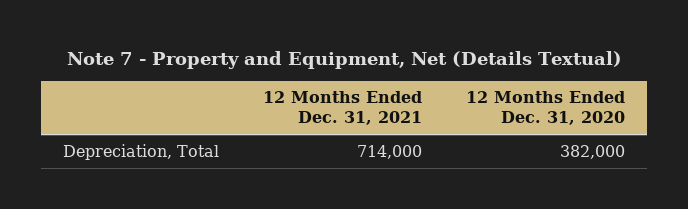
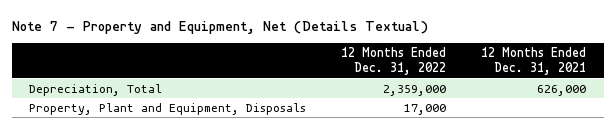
- | 12 Months Ended Dec. 31, 2021 | 12 Months Ended Dec. 31, 2020
+ | 12 Months Ended Dec. 31, 2022 | 12 Months Ended Dec. 31, 2021
- Depreciation, Total | 714,000 | 382,000
+ Depreciation, Total | 2,359,000 | 626,000
+ Property, Plant and Equipment, Disposals | 17,000 |

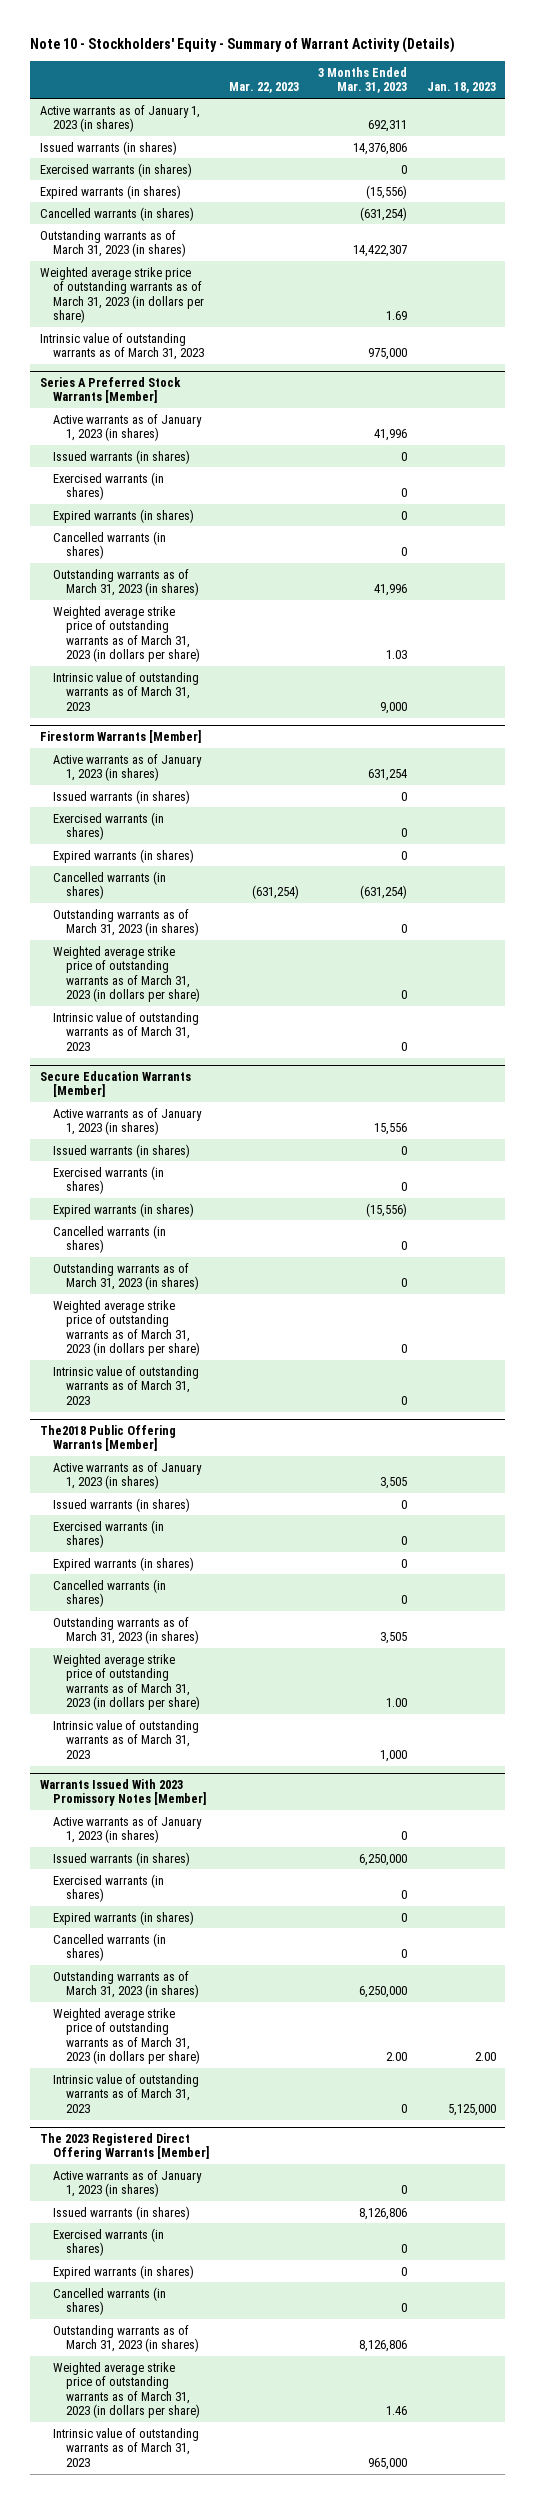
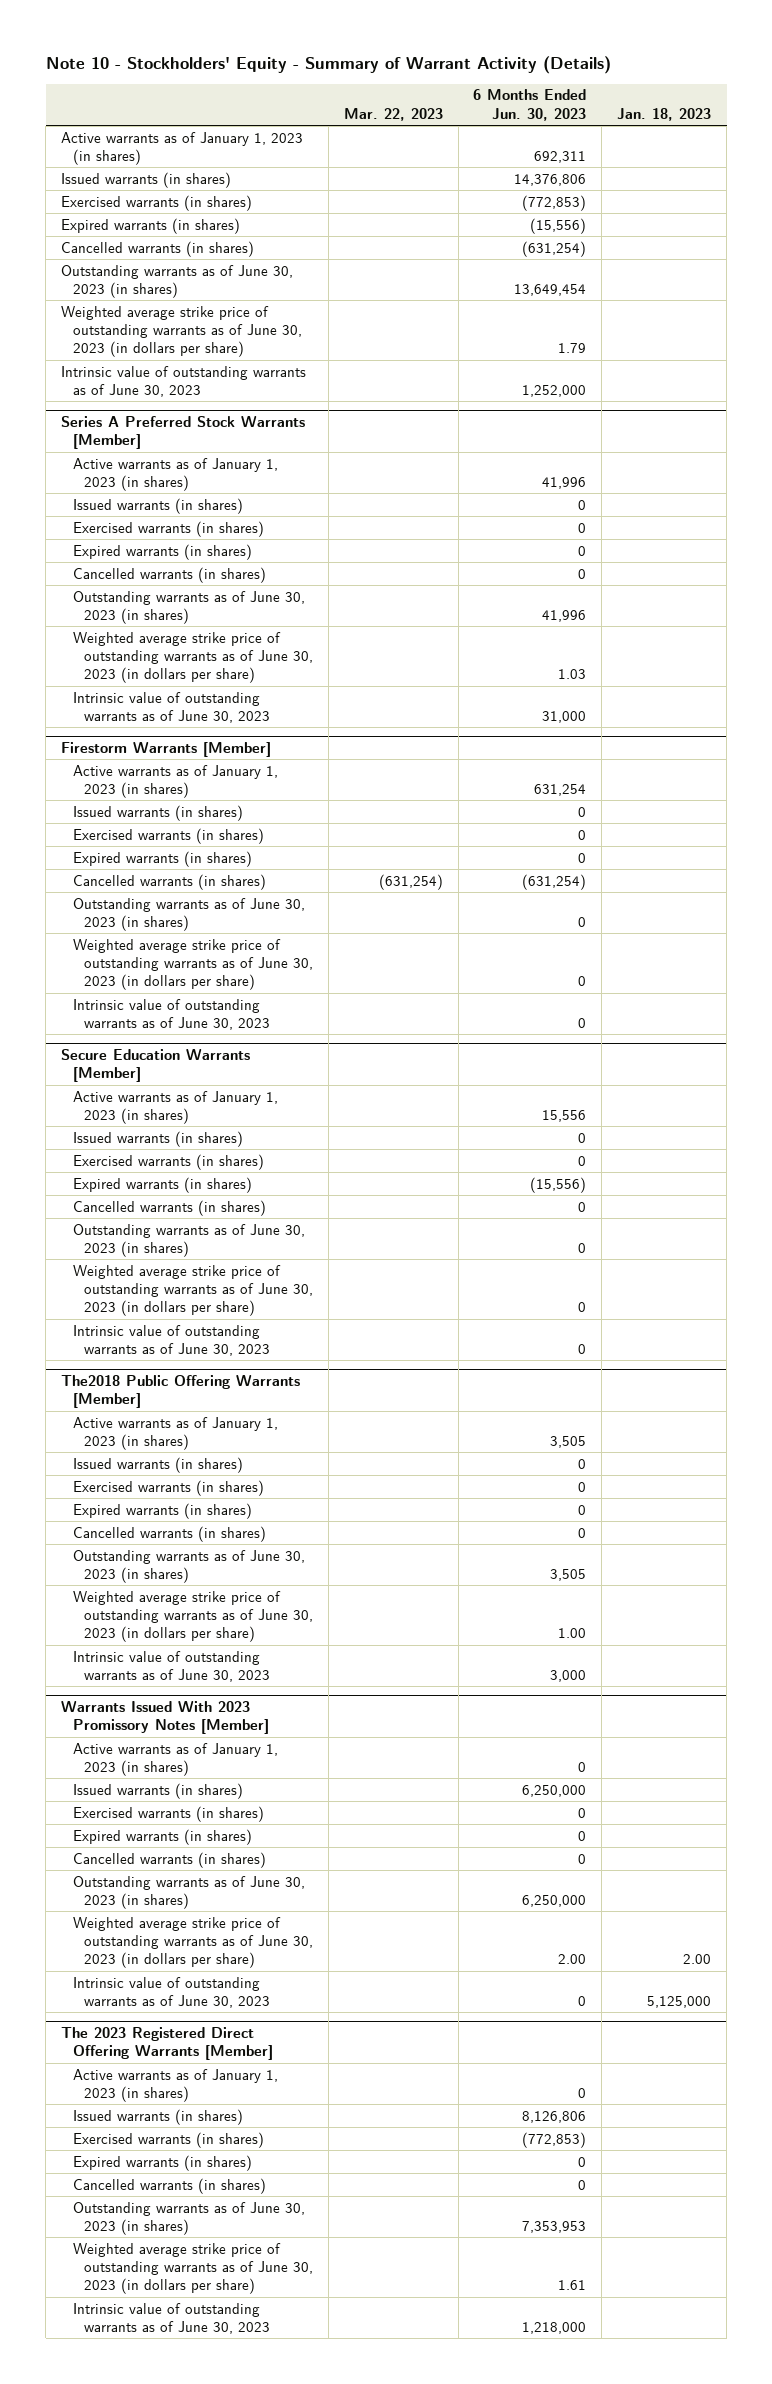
- | Mar. 22, 2023 | 3 Months Ended Mar. 31, 2023 | Jan. 18, 2023
+ | Mar. 22, 2023 | 6 Months Ended Jun. 30, 2023 | Jan. 18, 2023
- Outstanding warrants as of March 31, 2023 (in shares) | | 14,422,307 |
- Weighted average strike price of outstanding warrants as of March 31, 2023 (in dollars per share) | | 1.69 |
- Intrinsic value of outstanding warrants as of March 31, 2023 | | 975,000 |
+ Outstanding warrants as of June 30, 2023 (in shares) | | 13,649,454 |
+ Weighted average strike price of outstanding warrants as of June 30, 2023 (in dollars per share) | | 1.79 |
+ Intrinsic value of outstanding warrants as of June 30, 2023 | | 1,252,000 |
@ Series A Preferred Stock Warrants [Member]
- Outstanding warrants as of March 31, 2023 (in shares) | | 41,996 |
- Weighted average strike price of outstanding warrants as of March 31, 2023 (in dollars per share) | | 1.03 |
- Intrinsic value of outstanding warrants as of March 31, 2023 | | 9,000 |
+ Outstanding warrants as of June 30, 2023 (in shares) | | 41,996 |
+ Weighted average strike price of outstanding warrants as of June 30, 2023 (in dollars per share) | | 1.03 |
+ Intrinsic value of outstanding warrants as of June 30, 2023 | | 31,000 |
@ Firestorm Warrants [Member]
- Outstanding warrants as of March 31, 2023 (in shares) | | 0 |
- Weighted average strike price of outstanding warrants as of March 31, 2023 (in dollars per share) | | 0 |
- Intrinsic value of outstanding warrants as of March 31, 2023 | | 0 |
+ Outstanding warrants as of June 30, 2023 (in shares) | | 0 |
+ Weighted average strike price of outstanding warrants as of June 30, 2023 (in dollars per share) | | 0 |
+ Intrinsic value of outstanding warrants as of June 30, 2023 | | 0 |
@ Secure Education Warrants [Member]
- Outstanding warrants as of March 31, 2023 (in shares) | | 0 |
- Weighted average strike price of outstanding warrants as of March 31, 2023 (in dollars per share) | | 0 |
- Intrinsic value of outstanding warrants as of March 31, 2023 | | 0 |
+ Outstanding warrants as of June 30, 2023 (in shares) | | 0 |
+ Weighted average strike price of outstanding warrants as of June 30, 2023 (in dollars per share) | | 0 |
+ Intrinsic value of outstanding warrants as of June 30, 2023 | | 0 |
@ The2018 Public Offering Warrants [Member]
- Outstanding warrants as of March 31, 2023 (in shares) | | 3,505 |
- Weighted average strike price of outstanding warrants as of March 31, 2023 (in dollars per share) | | 1.00 |
- Intrinsic value of outstanding warrants as of March 31, 2023 | | 1,000 |
+ Outstanding warrants as of June 30, 2023 (in shares) | | 3,505 |
+ Weighted average strike price of outstanding warrants as of June 30, 2023 (in dollars per share) | | 1.00 |
+ Intrinsic value of outstanding warrants as of June 30, 2023 | | 3,000 |
@ Warrants Issued With 2023 Promissory Notes [Member]
- Outstanding warrants as of March 31, 2023 (in shares) | | 6,250,000 |
- Weighted average strike price of outstanding warrants as of March 31, 2023 (in dollars per share) | | 2.00 | 2.00
- Intrinsic value of outstanding warrants as of March 31, 2023 | | 0 | 5,125,000
+ Outstanding warrants as of June 30, 2023 (in shares) | | 6,250,000 |
+ Weighted average strike price of outstanding warrants as of June 30, 2023 (in dollars per share) | | 2.00 | 2.00
+ Intrinsic value of outstanding warrants as of June 30, 2023 | | 0 | 5,125,000
@ The 2023 Registered Direct Offering Warrants [Member]
- Outstanding warrants as of March 31, 2023 (in shares) | | 8,126,806 |
- Weighted average strike price of outstanding warrants as of March 31, 2023 (in dollars per share) | | 1.46 |
- Intrinsic value of outstanding warrants as of March 31, 2023 | | 965,000 |
+ Outstanding warrants as of June 30, 2023 (in shares) | | 7,353,953 |
+ Weighted average strike price of outstanding warrants as of June 30, 2023 (in dollars per share) | | 1.61 |
+ Intrinsic value of outstanding warrants as of June 30, 2023 | | 1,218,000 |

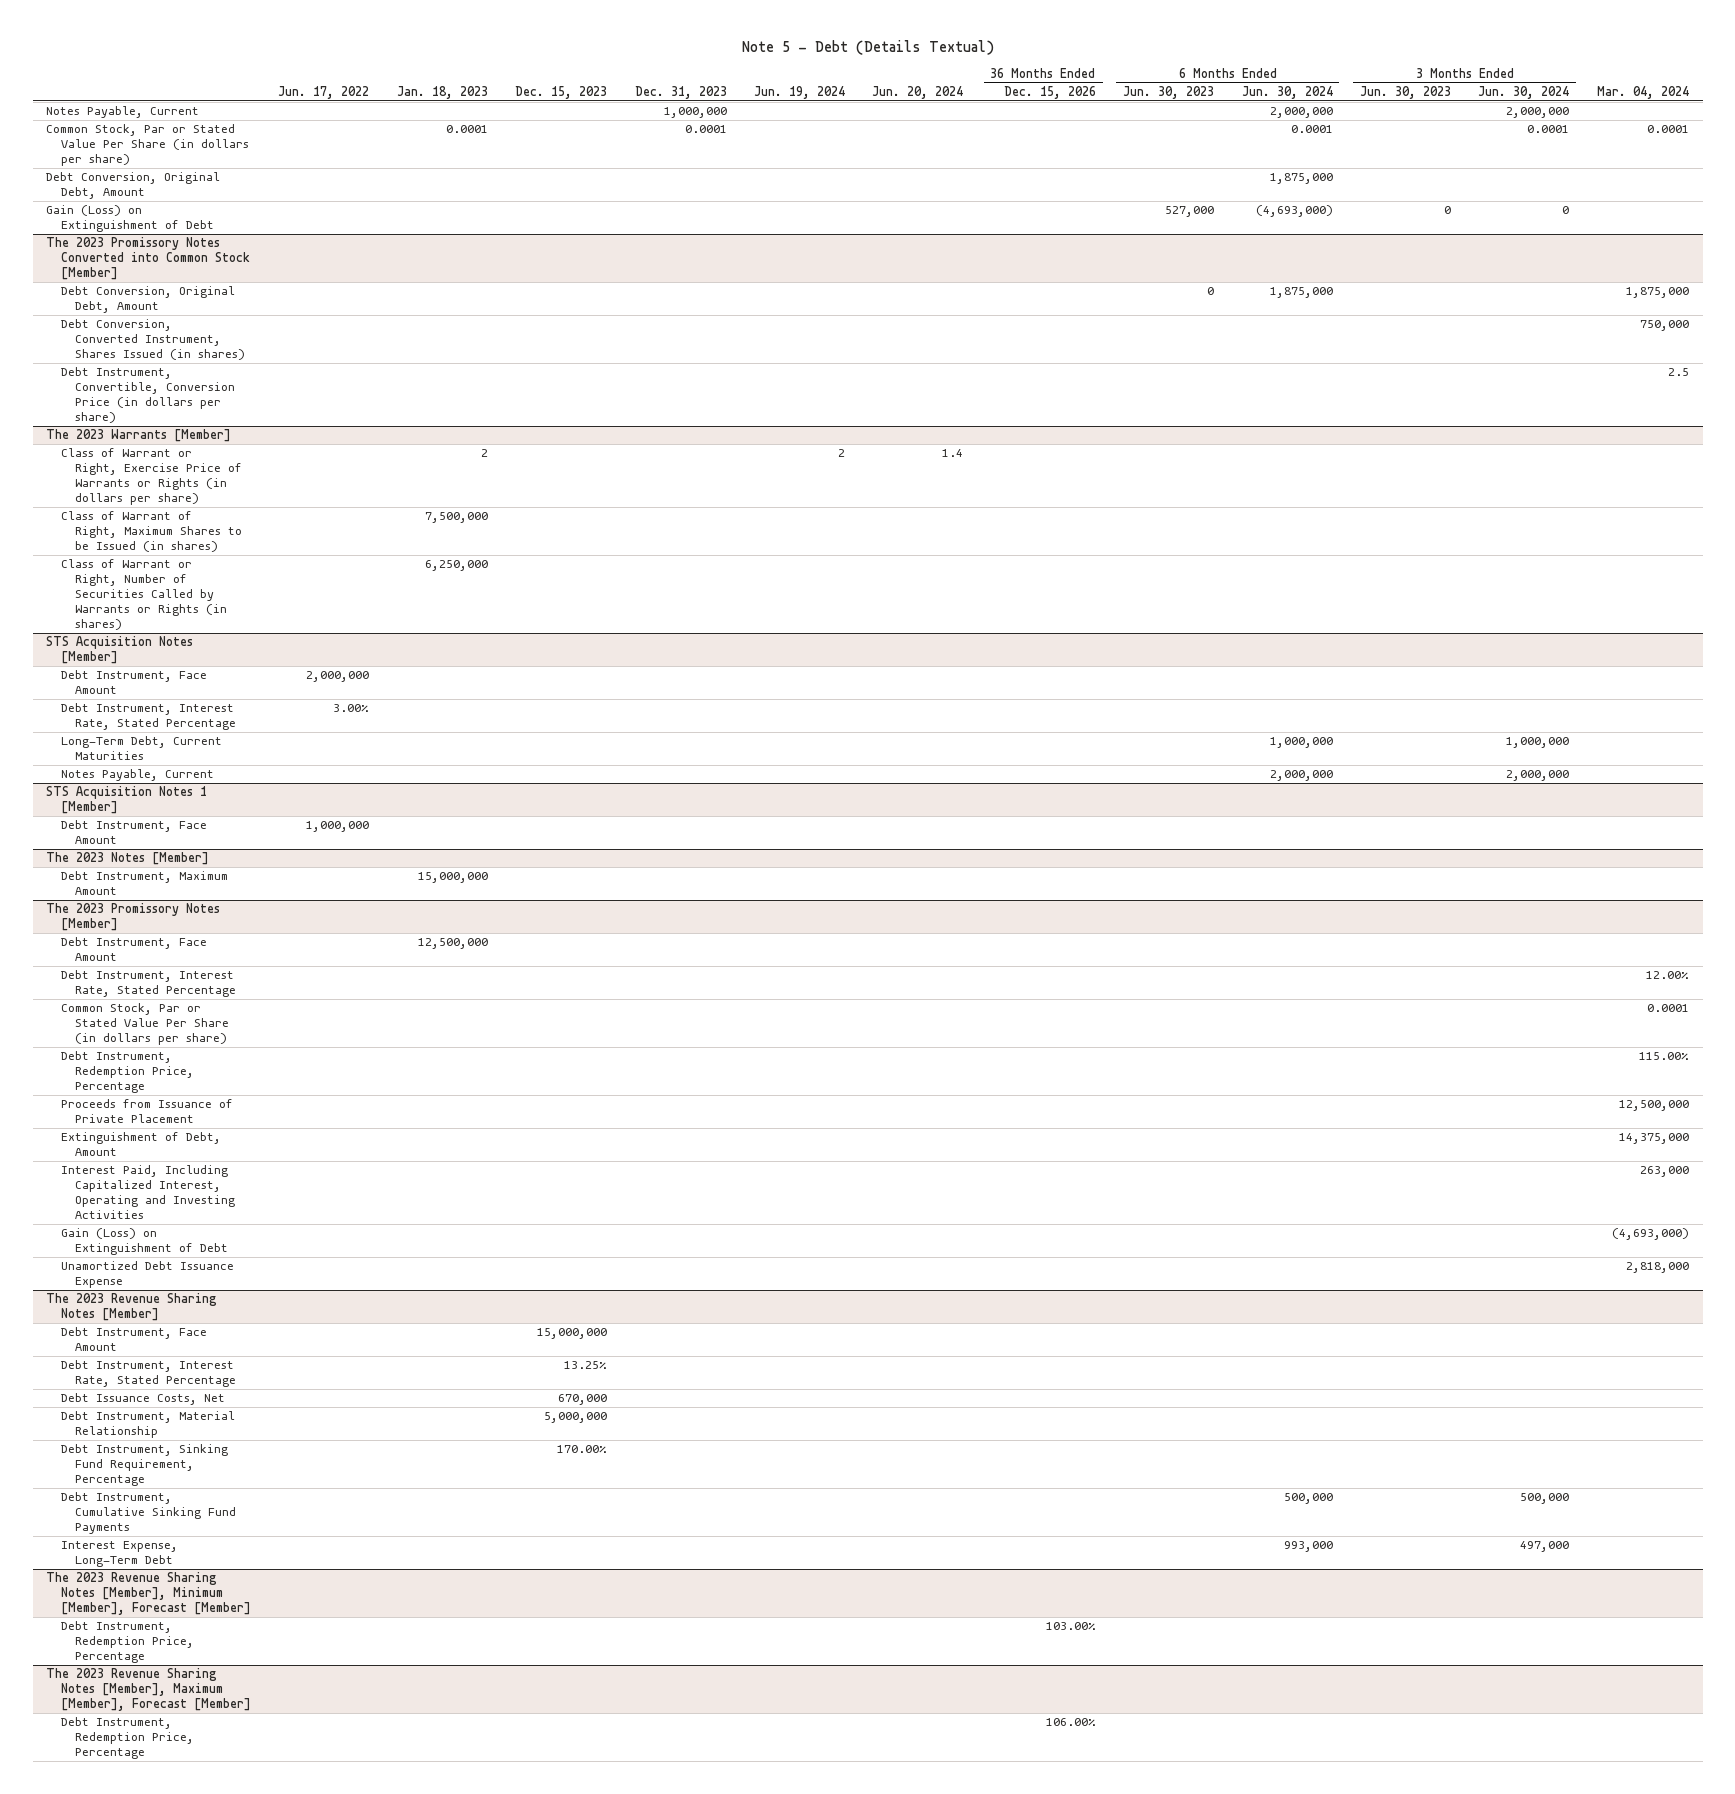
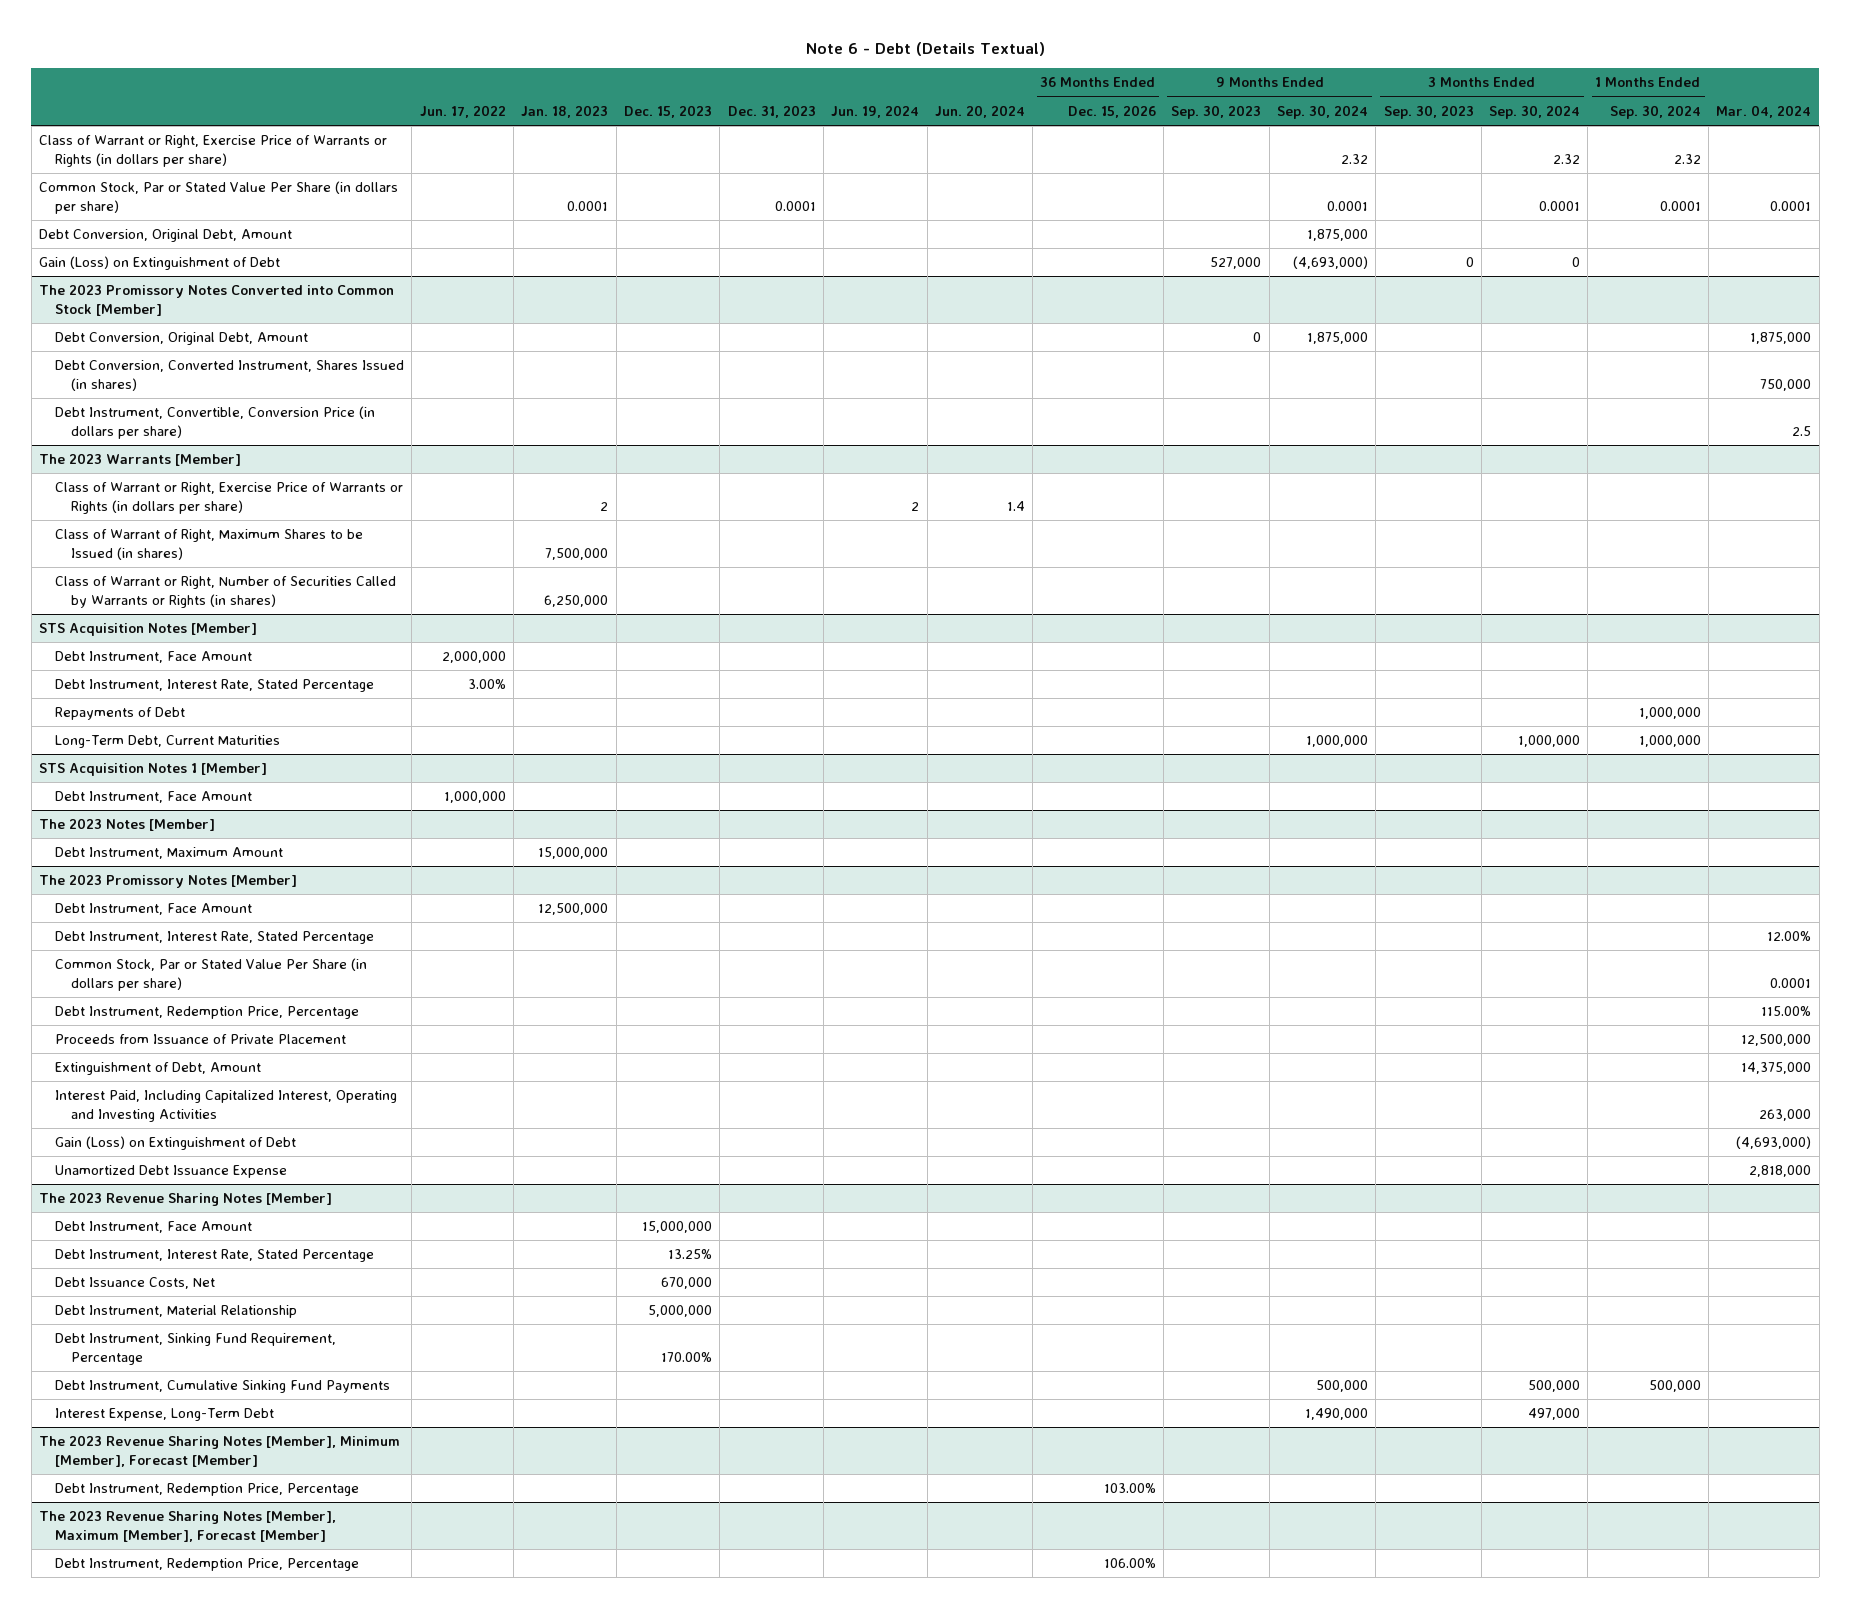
- Note 5 - Debt (Details Textual)
+ Note 6 - Debt (Details Textual)
- | Jun. 17, 2022 | Jan. 18, 2023 | Dec. 15, 2023 | Dec. 31, 2023 | Jun. 19, 2024 | Jun. 20, 2024 | 36 Months Ended Dec. 15, 2026 | 6 Months Ended Jun. 30, 2023 | 6 Months Ended Jun. 30, 2024 | 3 Months Ended Jun. 30, 2023 | 3 Months Ended Jun. 30, 2024 | Mar. 04, 2024
+ | Jun. 17, 2022 | Jan. 18, 2023 | Dec. 15, 2023 | Dec. 31, 2023 | Jun. 19, 2024 | Jun. 20, 2024 | 36 Months Ended Dec. 15, 2026 | 9 Months Ended Sep. 30, 2023 | 9 Months Ended Sep. 30, 2024 | 3 Months Ended Sep. 30, 2023 | 3 Months Ended Sep. 30, 2024 | 1 Months Ended Sep. 30, 2024 | Mar. 04, 2024
- Notes Payable, Current | | | | 1,000,000 | | | | | 2,000,000 | | 2,000,000 |
+ Class of Warrant or Right, Exercise Price of Warrants or Rights (in dollars per share) | | | | | | | | | 2.32 | | 2.32 | 2.32 |
@ STS Acquisition Notes [Member]
+ Repayments of Debt | | | | | | | | | | | | 1,000,000 |
- Notes Payable, Current | | | | | | | | | 2,000,000 | | 2,000,000 |

